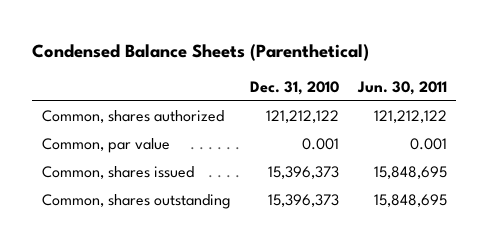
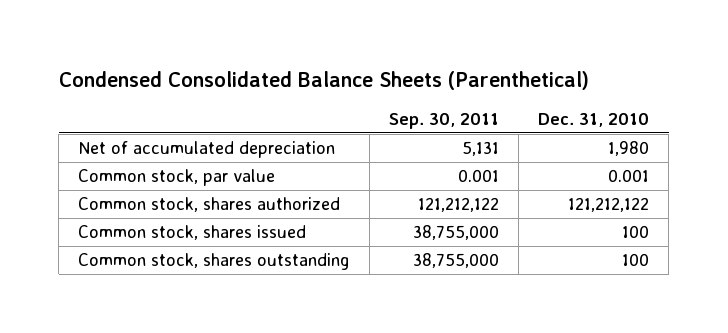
- Condensed Balance Sheets (Parenthetical)
+ Condensed Consolidated Balance Sheets (Parenthetical)
- | Dec. 31, 2010 | Jun. 30, 2011
+ | Sep. 30, 2011 | Dec. 31, 2010
- Common, shares authorized | 121,212,122 | 121,212,122
- Common, par value | 0.001 | 0.001
- Common, shares issued | 15,396,373 | 15,848,695
- Common, shares outstanding | 15,396,373 | 15,848,695
+ Net of accumulated depreciation | 5,131 | 1,980
+ Common stock, par value | 0.001 | 0.001
+ Common stock, shares authorized | 121,212,122 | 121,212,122
+ Common stock, shares issued | 38,755,000 | 100
+ Common stock, shares outstanding | 38,755,000 | 100

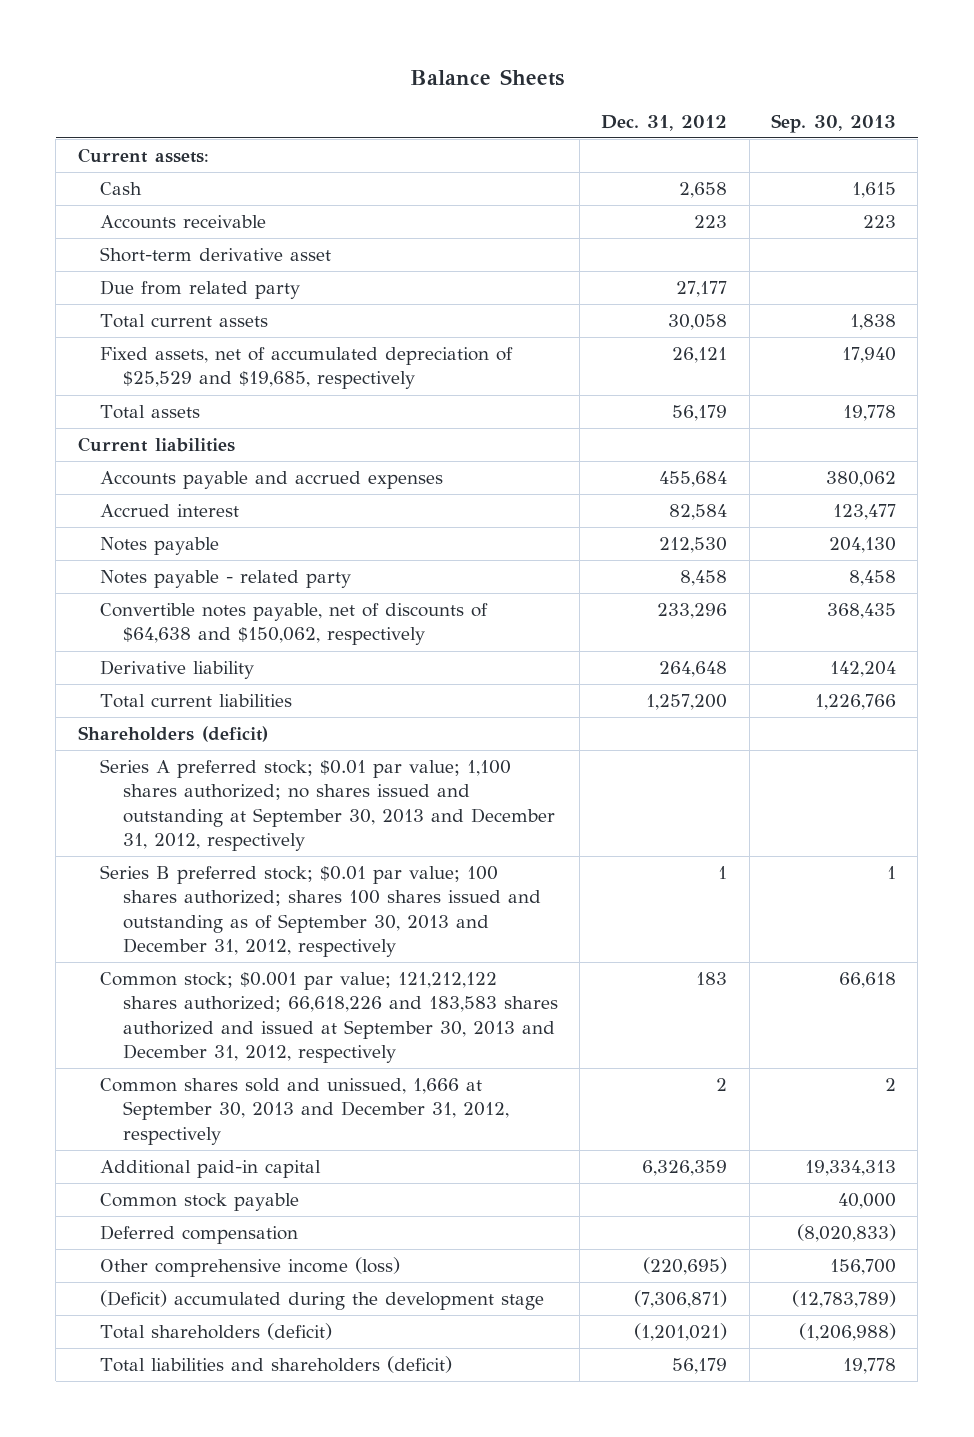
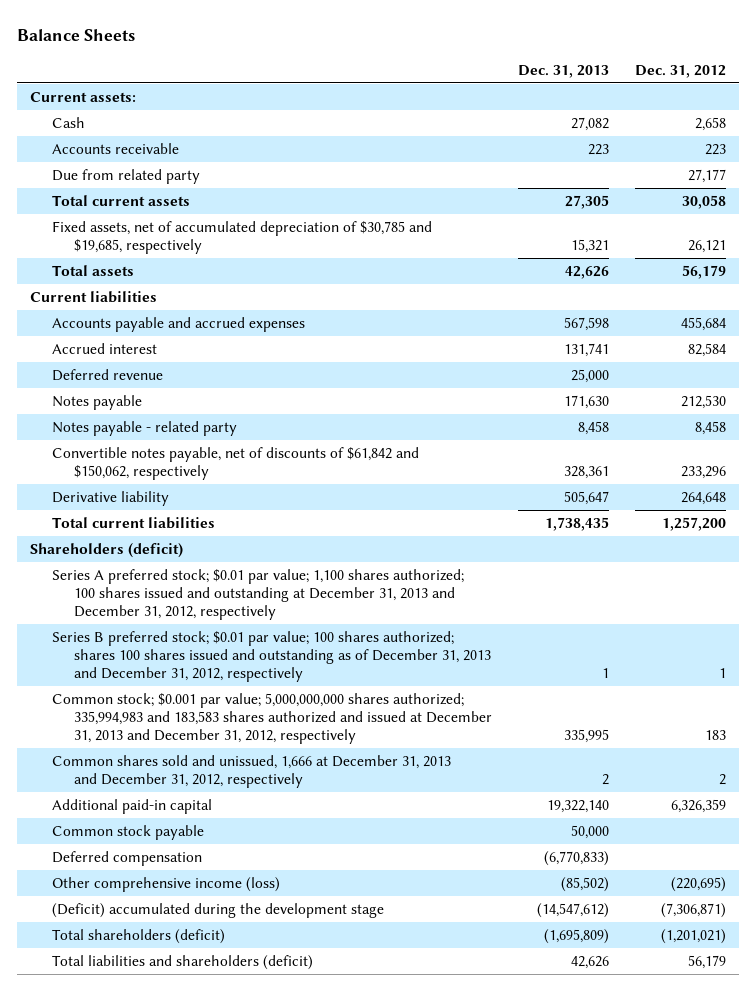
- | Dec. 31, 2012 | Sep. 30, 2013
+ | Dec. 31, 2013 | Dec. 31, 2012
- Short-term derivative asset
- Fixed assets, net of accumulated depreciation of $25,529 and $19,685, respectively | 26,121 | 17,940
+ Fixed assets, net of accumulated depreciation of $30,785 and $19,685, respectively | 15,321 | 26,121
+ Deferred revenue | 25,000 |
- Convertible notes payable, net of discounts of $64,638 and $150,062, respectively | 233,296 | 368,435
+ Convertible notes payable, net of discounts of $61,842 and $150,062, respectively | 328,361 | 233,296
- Series A preferred stock; $0.01 par value; 1,100 shares authorized; no shares issued and outstanding at September 30, 2013 and December 31, 2012, respectively
- Series B preferred stock; $0.01 par value; 100 shares authorized; shares 100 shares issued and outstanding as of September 30, 2013 and December 31, 2012, respectively | 1 | 1
- Common stock; $0.001 par value; 121,212,122 shares authorized; 66,618,226 and 183,583 shares authorized and issued at September 30, 2013 and December 31, 2012, respectively | 183 | 66,618
- Common shares sold and unissued, 1,666 at September 30, 2013 and December 31, 2012, respectively | 2 | 2
+ Series A preferred stock; $0.01 par value; 1,100 shares authorized; 100 shares issued and outstanding at December 31, 2013 and December 31, 2012, respectively
+ Series B preferred stock; $0.01 par value; 100 shares authorized; shares 100 shares issued and outstanding as of December 31, 2013 and December 31, 2012, respectively | 1 | 1
+ Common stock; $0.001 par value; 5,000,000,000 shares authorized; 335,994,983 and 183,583 shares authorized and issued at December 31, 2013 and December 31, 2012, respectively | 335,995 | 183
+ Common shares sold and unissued, 1,666 at December 31, 2013 and December 31, 2012, respectively | 2 | 2

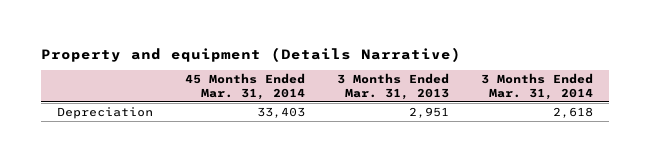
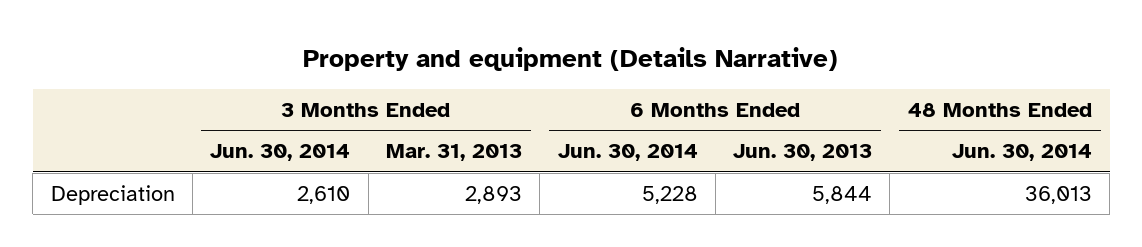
- | 45 Months Ended Mar. 31, 2014 | 3 Months Ended Mar. 31, 2013 | 3 Months Ended Mar. 31, 2014
+ | 3 Months Ended Jun. 30, 2014 | 3 Months Ended Mar. 31, 2013 | 6 Months Ended Jun. 30, 2014 | 6 Months Ended Jun. 30, 2013 | 48 Months Ended Jun. 30, 2014
- Depreciation | 33,403 | 2,951 | 2,618
+ Depreciation | 2,610 | 2,893 | 5,228 | 5,844 | 36,013

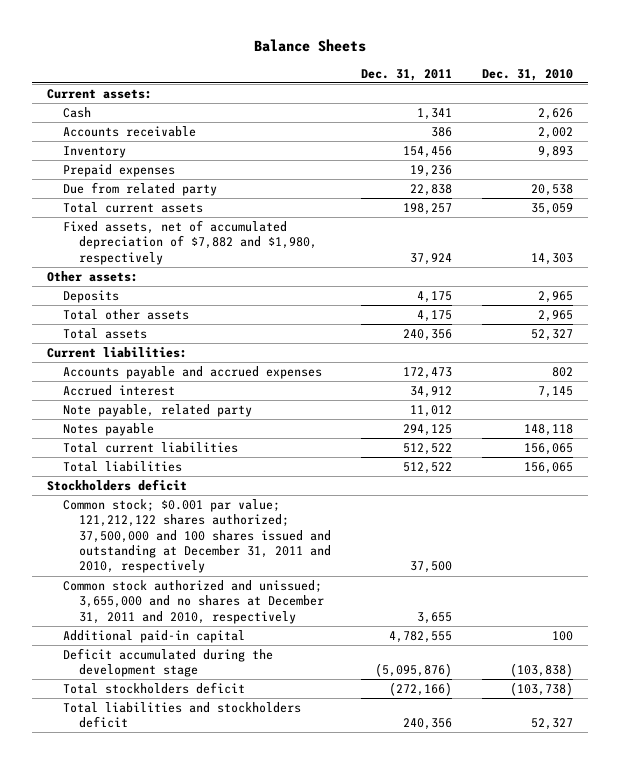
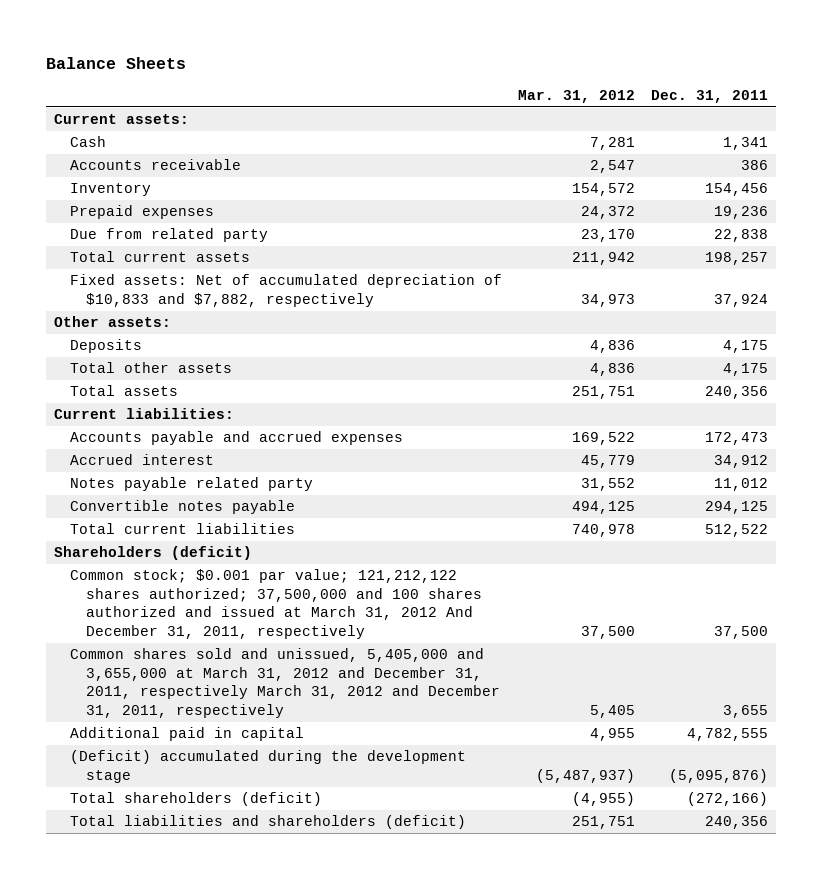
- | Dec. 31, 2011 | Dec. 31, 2010
+ | Mar. 31, 2012 | Dec. 31, 2011
- Fixed assets, net of accumulated depreciation of $7,882 and $1,980, respectively | 37,924 | 14,303
+ Fixed assets: Net of accumulated depreciation of $10,833 and $7,882, respectively | 34,973 | 37,924
- Note payable, related party | 11,012 |
- Notes payable | 294,125 | 148,118
+ Notes payable related party | 31,552 | 11,012
+ Convertible notes payable | 494,125 | 294,125
- Total liabilities | 512,522 | 156,065
- Stockholders deficit
- Common stock; $0.001 par value; 121,212,122 shares authorized; 37,500,000 and 100 shares issued and outstanding at December 31, 2011 and 2010, respectively | 37,500 |
- Common stock authorized and unissued; 3,655,000 and no shares at December 31, 2011 and 2010, respectively | 3,655 |
- Additional paid-in capital | 4,782,555 | 100
- Deficit accumulated during the development stage | (5,095,876) | (103,838)
- Total stockholders deficit | (272,166) | (103,738)
- Total liabilities and stockholders deficit | 240,356 | 52,327
+ Shareholders (deficit)
+ Common stock; $0.001 par value; 121,212,122 shares authorized; 37,500,000 and 100 shares authorized and issued at March 31, 2012 And December 31, 2011, respectively | 37,500 | 37,500
+ Common shares sold and unissued, 5,405,000 and 3,655,000 at March 31, 2012 and December 31, 2011, respectively March 31, 2012 and December 31, 2011, respectively | 5,405 | 3,655
+ Additional paid in capital | 4,955 | 4,782,555
+ (Deficit) accumulated during the development stage | (5,487,937) | (5,095,876)
+ Total shareholders (deficit) | (4,955) | (272,166)
+ Total liabilities and shareholders (deficit) | 251,751 | 240,356

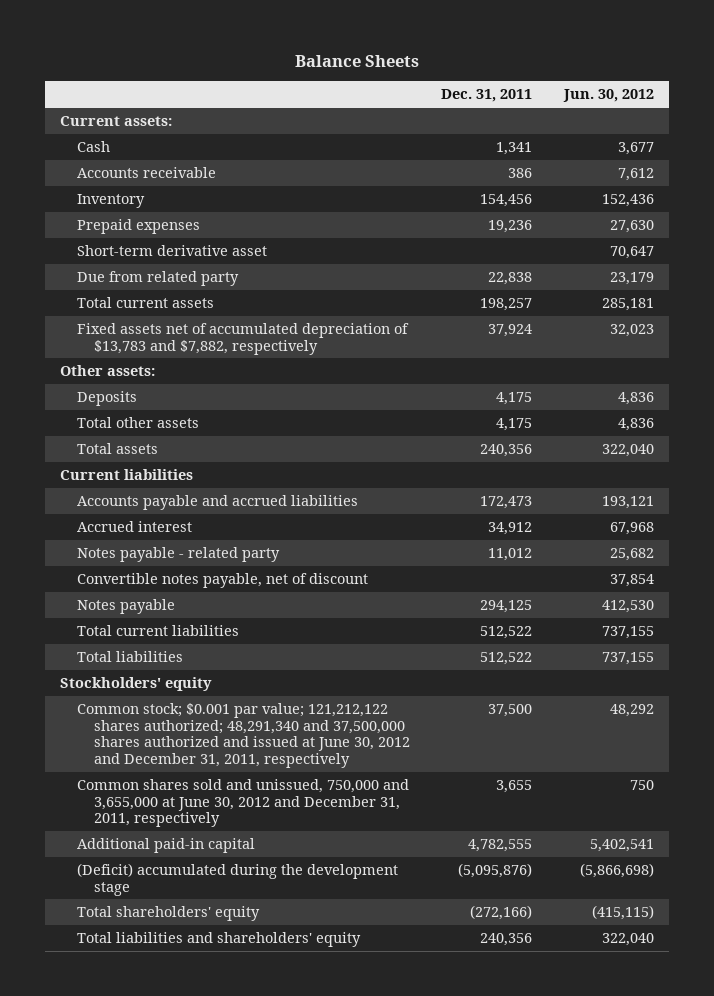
- | Mar. 31, 2012 | Dec. 31, 2011
+ | Dec. 31, 2011 | Jun. 30, 2012
+ Short-term derivative asset | | 70,647
- Fixed assets: Net of accumulated depreciation of $10,833 and $7,882, respectively | 34,973 | 37,924
+ Fixed assets net of accumulated depreciation of $13,783 and $7,882, respectively | 37,924 | 32,023
- Current liabilities:
- Accounts payable and accrued expenses | 169,522 | 172,473
+ Current liabilities
+ Accounts payable and accrued liabilities | 172,473 | 193,121
- Notes payable related party | 31,552 | 11,012
- Convertible notes payable | 494,125 | 294,125
+ Notes payable - related party | 11,012 | 25,682
+ Convertible notes payable, net of discount | | 37,854
+ Notes payable | 294,125 | 412,530
- Shareholders (deficit)
- Common stock; $0.001 par value; 121,212,122 shares authorized; 37,500,000 and 100 shares authorized and issued at March 31, 2012 And December 31, 2011, respectively | 37,500 | 37,500
- Common shares sold and unissued, 5,405,000 and 3,655,000 at March 31, 2012 and December 31, 2011, respectively March 31, 2012 and December 31, 2011, respectively | 5,405 | 3,655
- Additional paid in capital | 4,955 | 4,782,555
+ Total liabilities | 512,522 | 737,155
+ Stockholders' equity
+ Common stock; $0.001 par value; 121,212,122 shares authorized; 48,291,340 and 37,500,000 shares authorized and issued at June 30, 2012 and December 31, 2011, respectively | 37,500 | 48,292
+ Common shares sold and unissued, 750,000 and 3,655,000 at June 30, 2012 and December 31, 2011, respectively | 3,655 | 750
+ Additional paid-in capital | 4,782,555 | 5,402,541
- Total shareholders (deficit) | (4,955) | (272,166)
- Total liabilities and shareholders (deficit) | 251,751 | 240,356
+ Total shareholders' equity | (272,166) | (415,115)
+ Total liabilities and shareholders' equity | 240,356 | 322,040

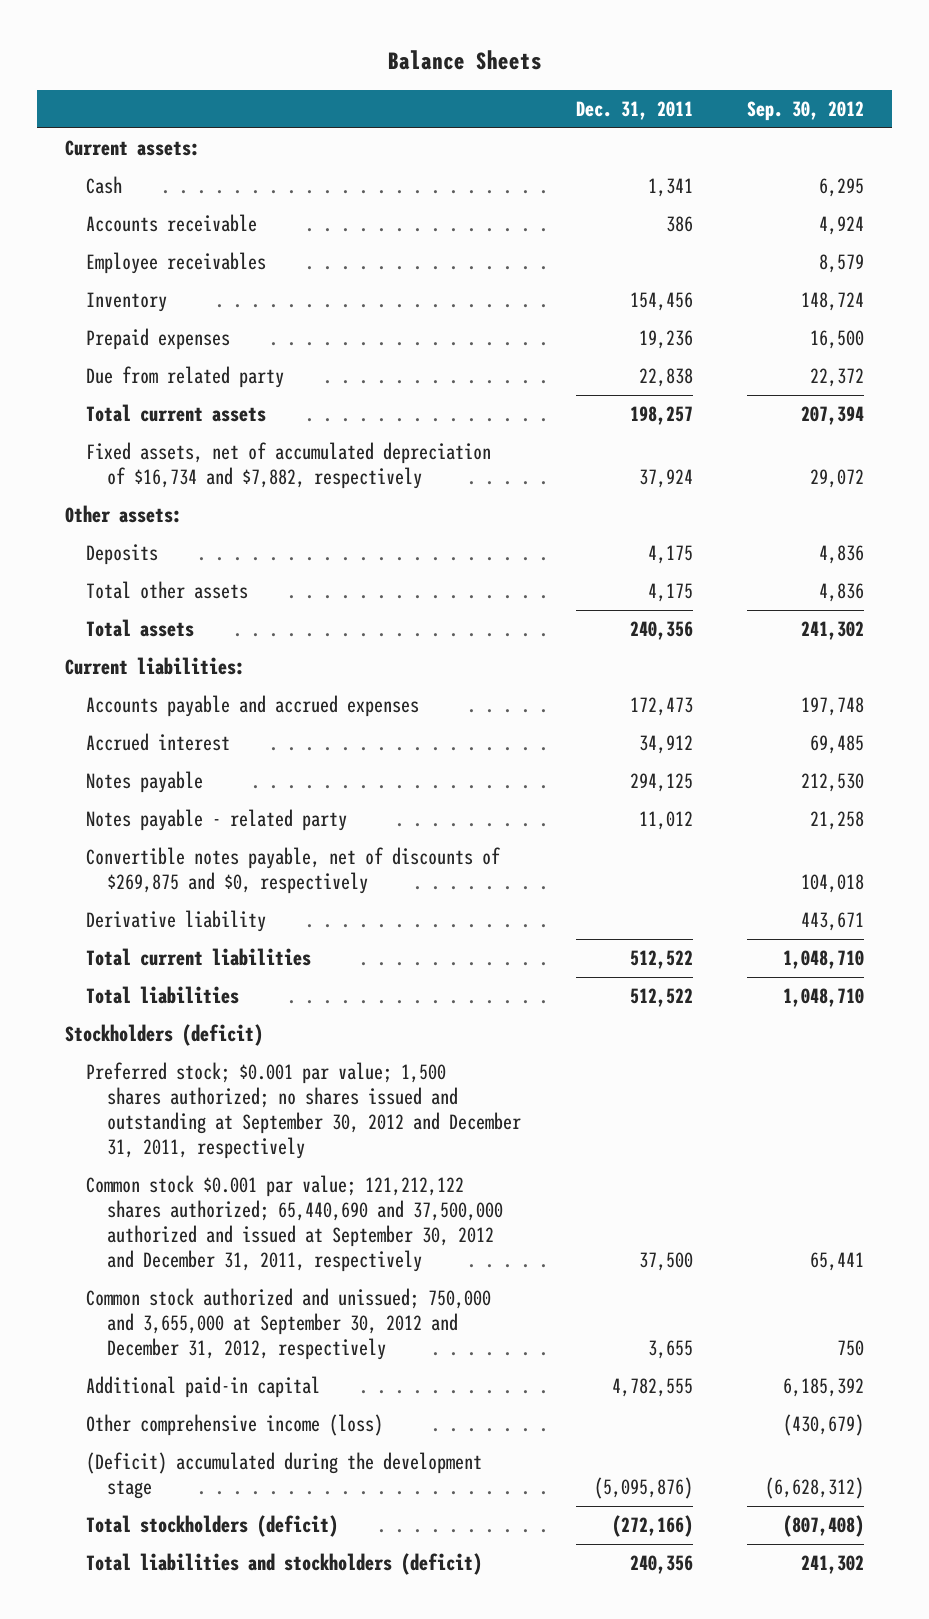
- | Dec. 31, 2011 | Jun. 30, 2012
+ | Dec. 31, 2011 | Sep. 30, 2012
+ Employee receivables | | 8,579
- Short-term derivative asset | | 70,647
- Fixed assets net of accumulated depreciation of $13,783 and $7,882, respectively | 37,924 | 32,023
+ Fixed assets, net of accumulated depreciation of $16,734 and $7,882, respectively | 37,924 | 29,072
- Current liabilities
- Accounts payable and accrued liabilities | 172,473 | 193,121
+ Current liabilities:
+ Accounts payable and accrued expenses | 172,473 | 197,748
- Convertible notes payable, net of discount | | 37,854
moved down: Notes payable - related party | 11,012 | 21,258
+ Convertible notes payable, net of discounts of $269,875 and $0, respectively | | 104,018
+ Derivative liability | | 443,671
- Stockholders' equity
- Common stock; $0.001 par value; 121,212,122 shares authorized; 48,291,340 and 37,500,000 shares authorized and issued at June 30, 2012 and December 31, 2011, respectively | 37,500 | 48,292
- Common shares sold and unissued, 750,000 and 3,655,000 at June 30, 2012 and December 31, 2011, respectively | 3,655 | 750
+ Stockholders (deficit)
+ Preferred stock; $0.001 par value; 1,500 shares authorized; no shares issued and outstanding at September 30, 2012 and December 31, 2011, respectively
+ Common stock $0.001 par value; 121,212,122 shares authorized; 65,440,690 and 37,500,000 authorized and issued at September 30, 2012 and December 31, 2011, respectively | 37,500 | 65,441
+ Common stock authorized and unissued; 750,000 and 3,655,000 at September 30, 2012 and December 31, 2012, respectively | 3,655 | 750
+ Other comprehensive income (loss) | | (430,679)
- Total shareholders' equity | (272,166) | (415,115)
- Total liabilities and shareholders' equity | 240,356 | 322,040
+ Total stockholders (deficit) | (272,166) | (807,408)
+ Total liabilities and stockholders (deficit) | 240,356 | 241,302

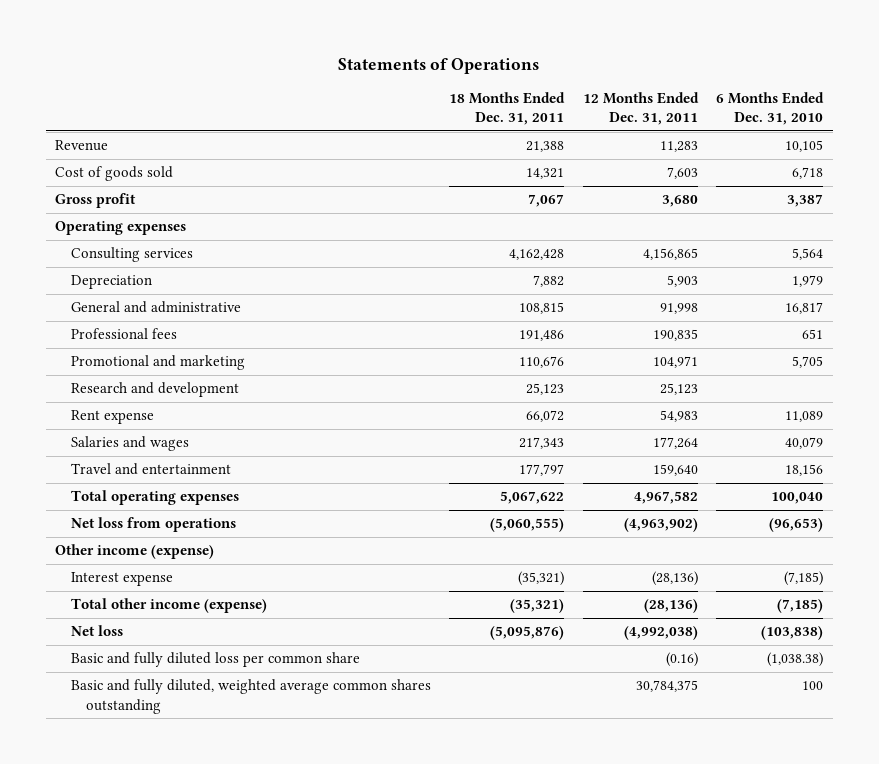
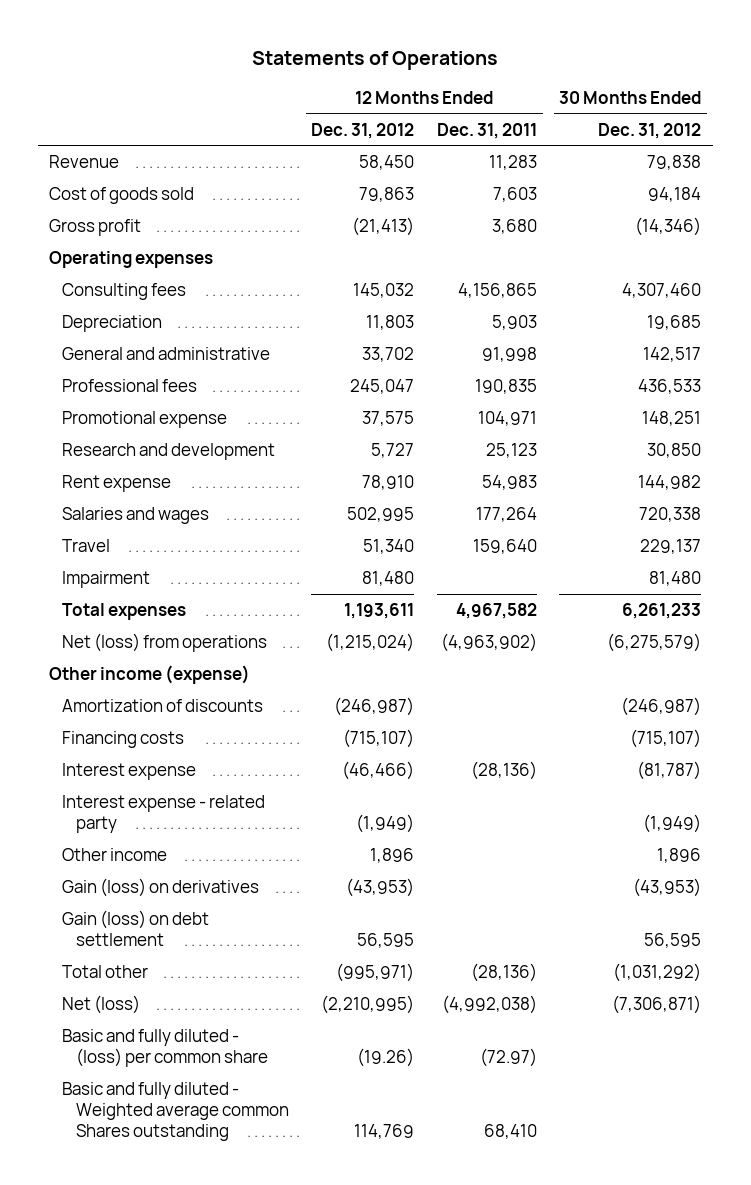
- | 18 Months Ended Dec. 31, 2011 | 12 Months Ended Dec. 31, 2011 | 6 Months Ended Dec. 31, 2010
+ | 12 Months Ended Dec. 31, 2012 | 12 Months Ended Dec. 31, 2011 | 30 Months Ended Dec. 31, 2012
- Consulting services | 4,162,428 | 4,156,865 | 5,564
+ Consulting fees | 145,032 | 4,156,865 | 4,307,460
- Promotional and marketing | 110,676 | 104,971 | 5,705
+ Promotional expense | 37,575 | 104,971 | 148,251
- Travel and entertainment | 177,797 | 159,640 | 18,156
- Total operating expenses | 5,067,622 | 4,967,582 | 100,040
- Net loss from operations | (5,060,555) | (4,963,902) | (96,653)
+ Travel | 51,340 | 159,640 | 229,137
+ Impairment | 81,480 | | 81,480
+ Total expenses | 1,193,611 | 4,967,582 | 6,261,233
+ Net (loss) from operations | (1,215,024) | (4,963,902) | (6,275,579)
+ Amortization of discounts | (246,987) | | (246,987)
+ Financing costs | (715,107) | | (715,107)
- Total other income (expense) | (35,321) | (28,136) | (7,185)
- Net loss | (5,095,876) | (4,992,038) | (103,838)
- Basic and fully diluted loss per common share | | (0.16) | (1,038.38)
- Basic and fully diluted, weighted average common shares outstanding | | 30,784,375 | 100
+ Interest expense - related party | (1,949) | | (1,949)
+ Other income | 1,896 | | 1,896
+ Gain (loss) on derivatives | (43,953) | | (43,953)
+ Gain (loss) on debt settlement | 56,595 | | 56,595
+ Total other | (995,971) | (28,136) | (1,031,292)
+ Net (loss) | (2,210,995) | (4,992,038) | (7,306,871)
+ Basic and fully diluted - (loss) per common share | (19.26) | (72.97) |
+ Basic and fully diluted - Weighted average common Shares outstanding | 114,769 | 68,410 |

